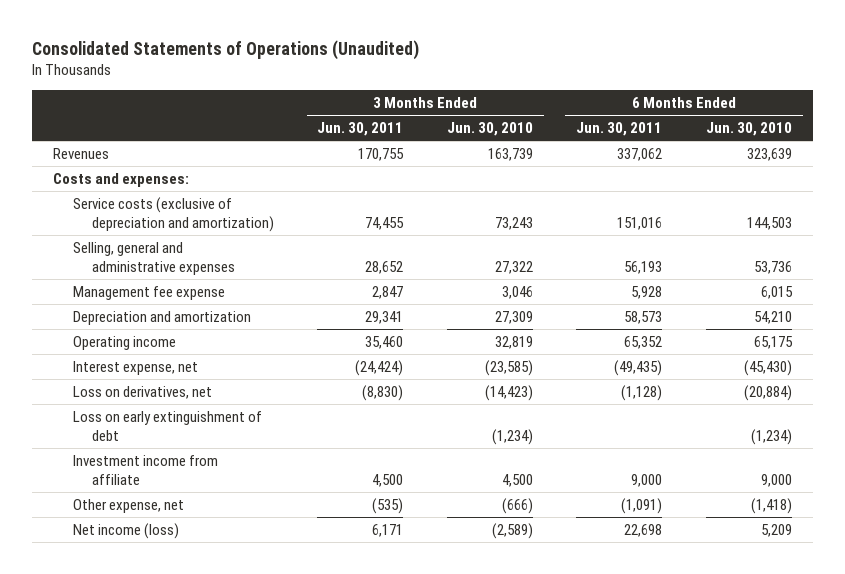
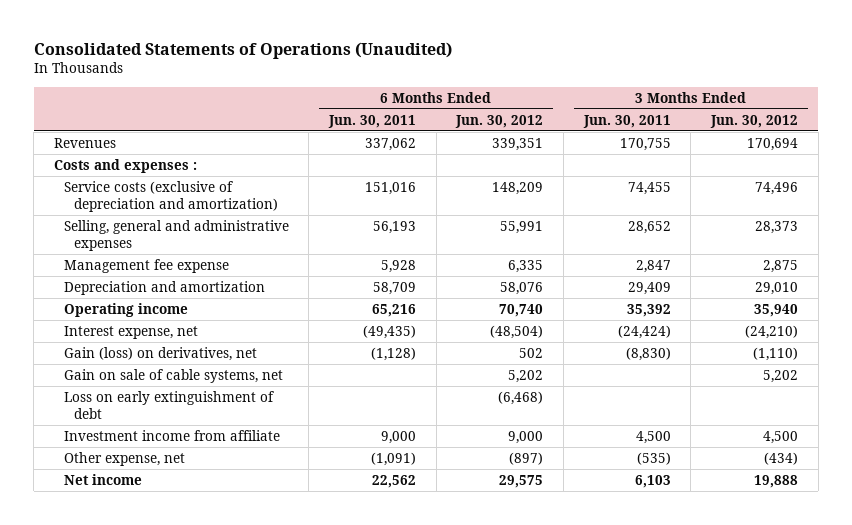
- | 3 Months Ended Jun. 30, 2011 | 3 Months Ended Jun. 30, 2010 | 6 Months Ended Jun. 30, 2011 | 6 Months Ended Jun. 30, 2010
+ | 6 Months Ended Jun. 30, 2011 | 6 Months Ended Jun. 30, 2012 | 3 Months Ended Jun. 30, 2011 | 3 Months Ended Jun. 30, 2012
- Costs and expenses:
+ Costs and expenses :
- Depreciation and amortization | 29,341 | 27,309 | 58,573 | 54,210
- Operating income | 35,460 | 32,819 | 65,352 | 65,175
+ Depreciation and amortization | 58,709 | 58,076 | 29,409 | 29,010
+ Operating income | 65,216 | 70,740 | 35,392 | 35,940
- Loss on derivatives, net | (8,830) | (14,423) | (1,128) | (20,884)
+ Gain (loss) on derivatives, net | (1,128) | 502 | (8,830) | (1,110)
+ Gain on sale of cable systems, net | | 5,202 | | 5,202
- Net income (loss) | 6,171 | (2,589) | 22,698 | 5,209
+ Net income | 22,562 | 29,575 | 6,103 | 19,888

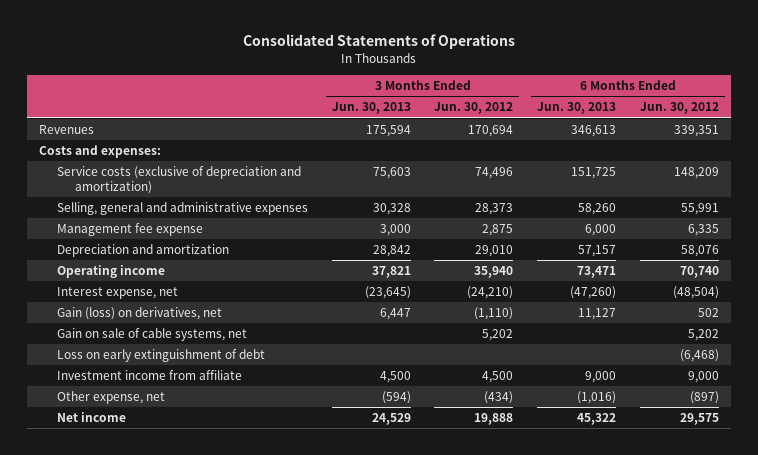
- Consolidated Statements of Operations (Unaudited)
+ Consolidated Statements of Operations
- | 6 Months Ended Jun. 30, 2011 | 6 Months Ended Jun. 30, 2012 | 3 Months Ended Jun. 30, 2011 | 3 Months Ended Jun. 30, 2012
+ | 3 Months Ended Jun. 30, 2013 | 3 Months Ended Jun. 30, 2012 | 6 Months Ended Jun. 30, 2013 | 6 Months Ended Jun. 30, 2012
- Costs and expenses :
+ Costs and expenses:

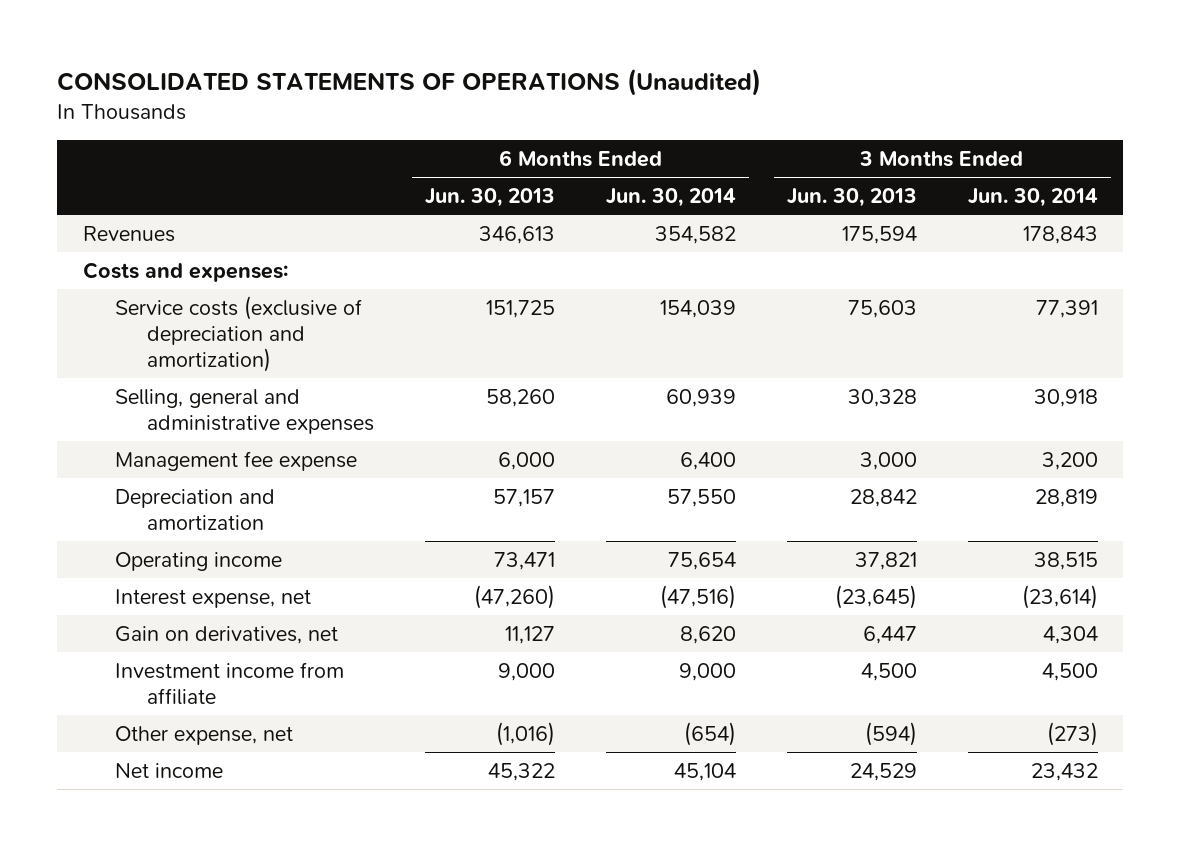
- Consolidated Statements of Operations
+ CONSOLIDATED STATEMENTS OF OPERATIONS (Unaudited)
- | 3 Months Ended Jun. 30, 2013 | 3 Months Ended Jun. 30, 2012 | 6 Months Ended Jun. 30, 2013 | 6 Months Ended Jun. 30, 2012
+ | 6 Months Ended Jun. 30, 2013 | 6 Months Ended Jun. 30, 2014 | 3 Months Ended Jun. 30, 2013 | 3 Months Ended Jun. 30, 2014
- Gain (loss) on derivatives, net | 6,447 | (1,110) | 11,127 | 502
- Gain on sale of cable systems, net | | 5,202 | | 5,202
- Loss on early extinguishment of debt | | | | (6,468)
+ Gain on derivatives, net | 11,127 | 8,620 | 6,447 | 4,304

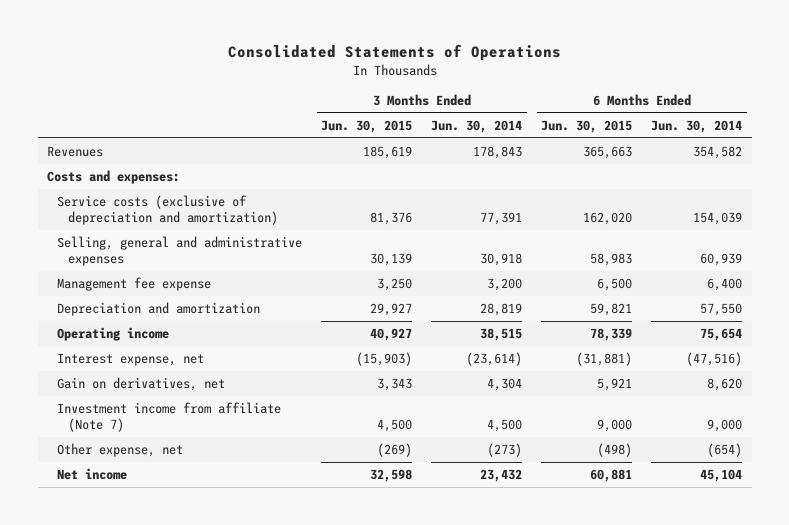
- CONSOLIDATED STATEMENTS OF OPERATIONS (Unaudited)
+ Consolidated Statements of Operations
- | 6 Months Ended Jun. 30, 2013 | 6 Months Ended Jun. 30, 2014 | 3 Months Ended Jun. 30, 2013 | 3 Months Ended Jun. 30, 2014
+ | 3 Months Ended Jun. 30, 2015 | 3 Months Ended Jun. 30, 2014 | 6 Months Ended Jun. 30, 2015 | 6 Months Ended Jun. 30, 2014
- Investment income from affiliate | 9,000 | 9,000 | 4,500 | 4,500
+ Investment income from affiliate (Note 7) | 4,500 | 4,500 | 9,000 | 9,000

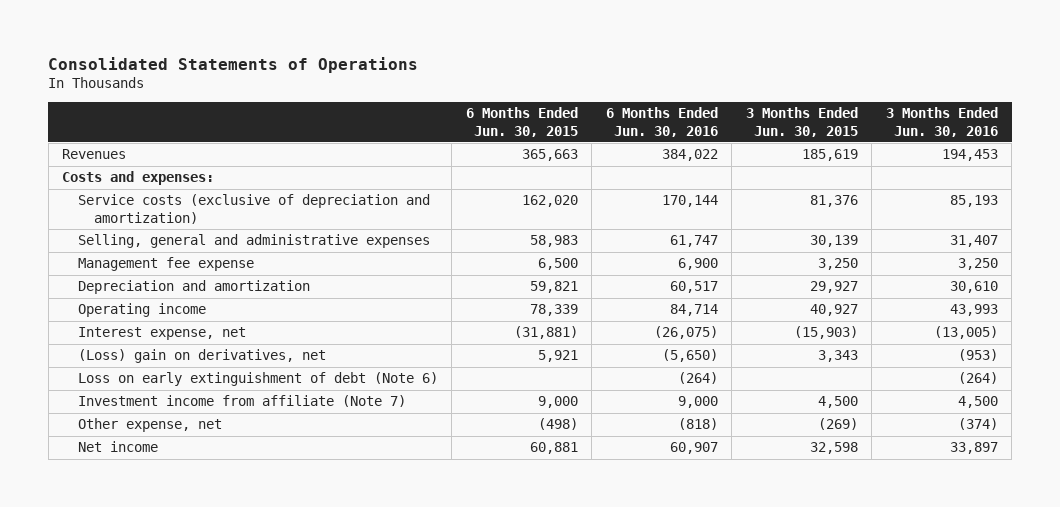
- | 3 Months Ended Jun. 30, 2015 | 3 Months Ended Jun. 30, 2014 | 6 Months Ended Jun. 30, 2015 | 6 Months Ended Jun. 30, 2014
+ | 6 Months Ended Jun. 30, 2015 | 6 Months Ended Jun. 30, 2016 | 3 Months Ended Jun. 30, 2015 | 3 Months Ended Jun. 30, 2016
- Gain on derivatives, net | 3,343 | 4,304 | 5,921 | 8,620
+ (Loss) gain on derivatives, net | 5,921 | (5,650) | 3,343 | (953)
+ Loss on early extinguishment of debt (Note 6) | | (264) | | (264)

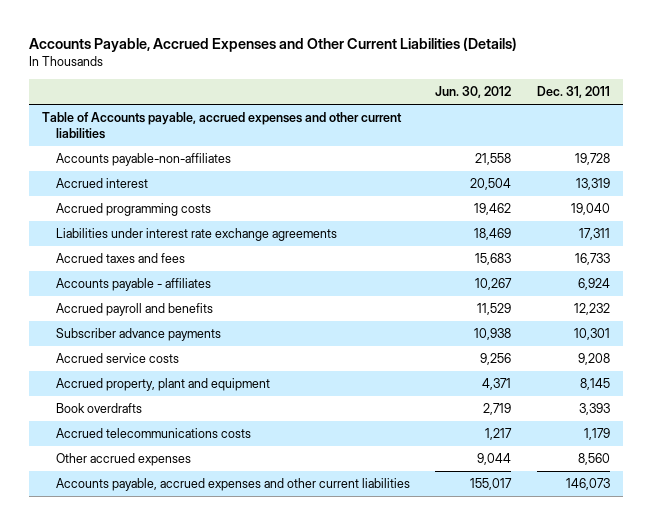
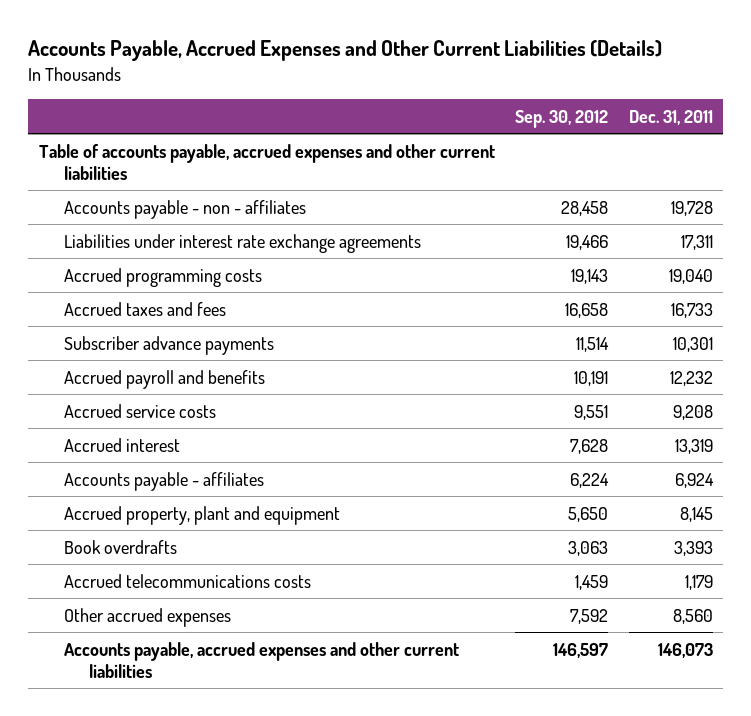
- | Jun. 30, 2012 | Dec. 31, 2011
+ | Sep. 30, 2012 | Dec. 31, 2011
- Table of Accounts payable, accrued expenses and other current liabilities
- Accounts payable-non-affiliates | 21,558 | 19,728
+ Table of accounts payable, accrued expenses and other current liabilities
+ Accounts payable - non - affiliates | 28,458 | 19,728
moved down: Accrued programming costs | 19,143 | 19,040
moved down: Accrued payroll and benefits | 10,191 | 12,232
moved down: Accrued interest | 7,628 | 13,319
moved down: Accounts payable - affiliates | 6,224 | 6,924

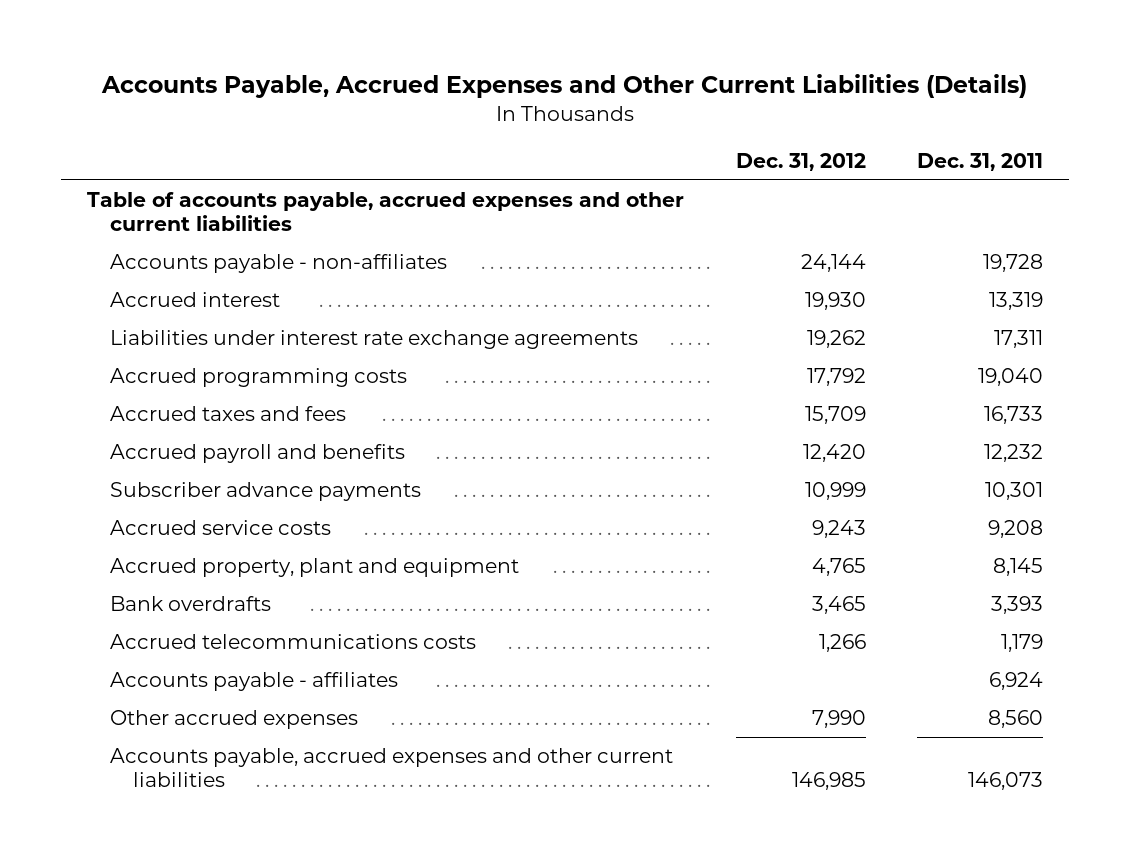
- | Sep. 30, 2012 | Dec. 31, 2011
+ | Dec. 31, 2012 | Dec. 31, 2011
- Accounts payable - non - affiliates | 28,458 | 19,728
+ Accounts payable - non-affiliates | 24,144 | 19,728
moved up: Accrued interest | 19,930 | 13,319
moved down: Subscriber advance payments | 10,999 | 10,301
- Book overdrafts | 3,063 | 3,393
+ Bank overdrafts | 3,465 | 3,393
moved down: Accounts payable - affiliates | | 6,924

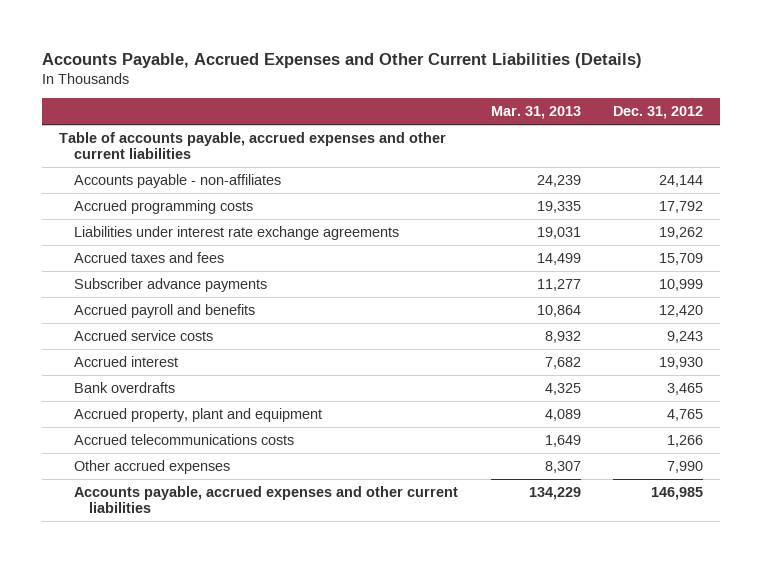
- | Dec. 31, 2012 | Dec. 31, 2011
+ | Mar. 31, 2013 | Dec. 31, 2012
moved down: Liabilities under interest rate exchange agreements | 19,031 | 19,262
moved down: Accrued payroll and benefits | 10,864 | 12,420
moved down: Accrued interest | 7,682 | 19,930
moved down: Accrued property, plant and equipment | 4,089 | 4,765
- Accounts payable - affiliates | | 6,924

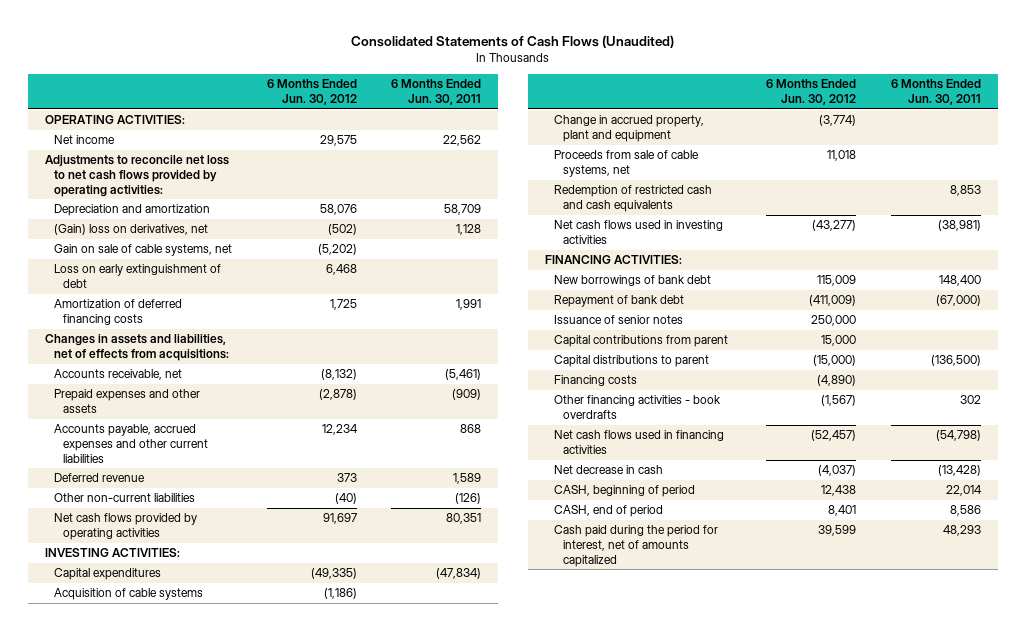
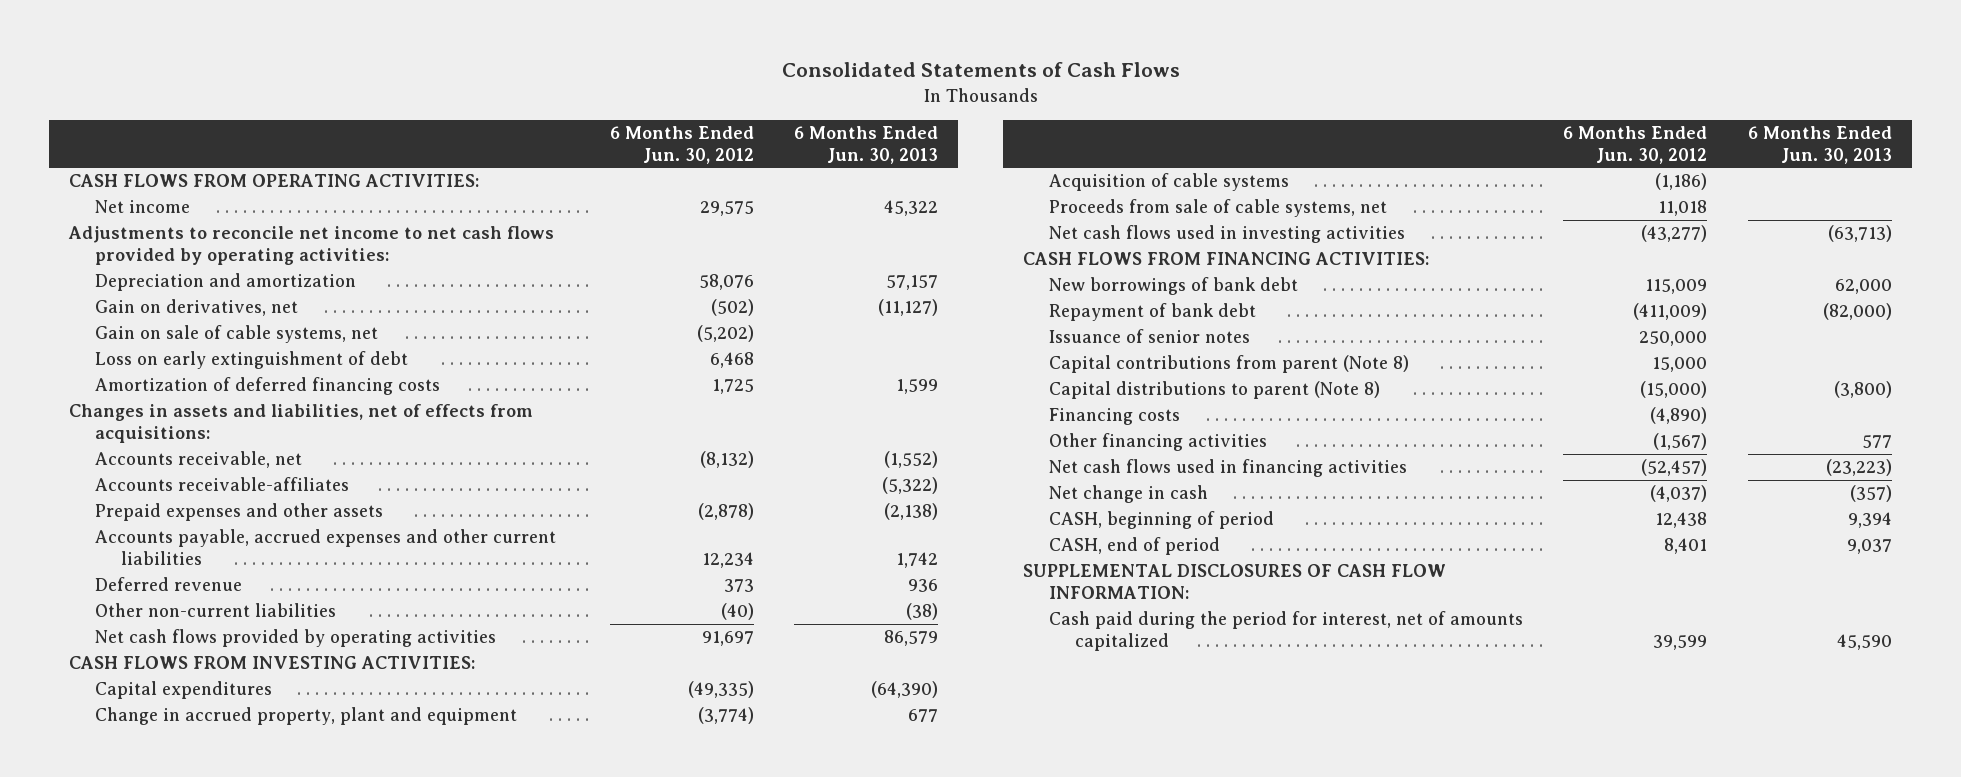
- Consolidated Statements of Cash Flows (Unaudited)
+ Consolidated Statements of Cash Flows
- | 6 Months Ended Jun. 30, 2012 | 6 Months Ended Jun. 30, 2011
+ | 6 Months Ended Jun. 30, 2012 | 6 Months Ended Jun. 30, 2013
- OPERATING ACTIVITIES:
+ CASH FLOWS FROM OPERATING ACTIVITIES:
- Adjustments to reconcile net loss to net cash flows provided by operating activities:
+ Adjustments to reconcile net income to net cash flows provided by operating activities:
- (Gain) loss on derivatives, net | (502) | 1,128
+ Gain on derivatives, net | (502) | (11,127)
+ Accounts receivable-affiliates | | (5,322)
- INVESTING ACTIVITIES:
+ CASH FLOWS FROM INVESTING ACTIVITIES:
moved down: Acquisition of cable systems | (1,186) |
- Redemption of restricted cash and cash equivalents | | 8,853
- FINANCING ACTIVITIES:
+ CASH FLOWS FROM FINANCING ACTIVITIES:
- Capital contributions from parent | 15,000 |
- Capital distributions to parent | (15,000) | (136,500)
+ Capital contributions from parent (Note 8) | 15,000 |
+ Capital distributions to parent (Note 8) | (15,000) | (3,800)
- Other financing activities - book overdrafts | (1,567) | 302
+ Other financing activities | (1,567) | 577
- Net decrease in cash | (4,037) | (13,428)
+ Net change in cash | (4,037) | (357)
+ SUPPLEMENTAL DISCLOSURES OF CASH FLOW INFORMATION:

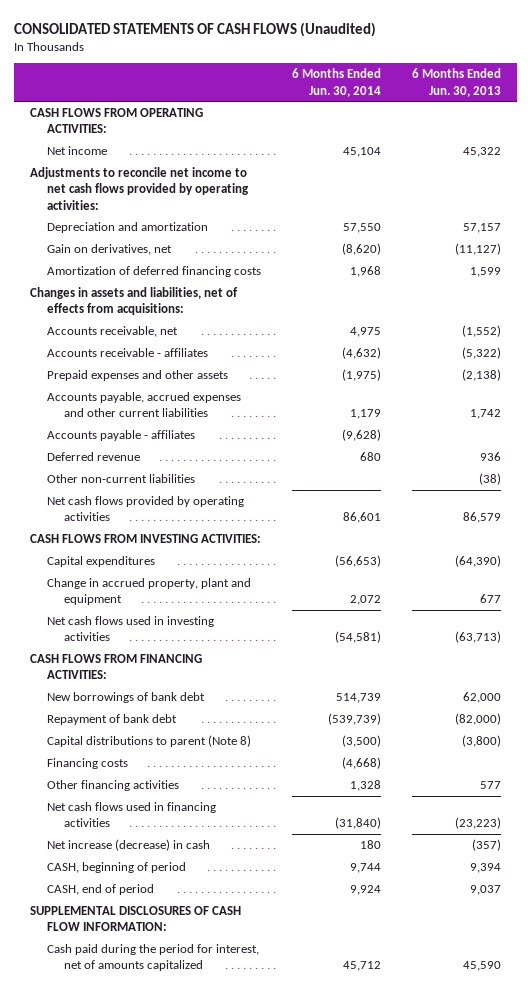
- Consolidated Statements of Cash Flows
+ CONSOLIDATED STATEMENTS OF CASH FLOWS (Unaudited)
- | 6 Months Ended Jun. 30, 2012 | 6 Months Ended Jun. 30, 2013
+ | 6 Months Ended Jun. 30, 2014 | 6 Months Ended Jun. 30, 2013
- Gain on sale of cable systems, net | (5,202) |
- Loss on early extinguishment of debt | 6,468 |
- Accounts receivable-affiliates | | (5,322)
+ Accounts receivable - affiliates | (4,632) | (5,322)
+ Accounts payable - affiliates | (9,628) |
- Acquisition of cable systems | (1,186) |
- Proceeds from sale of cable systems, net | 11,018 |
- Issuance of senior notes | 250,000 |
- Capital contributions from parent (Note 8) | 15,000 |
- Net change in cash | (4,037) | (357)
+ Net increase (decrease) in cash | 180 | (357)

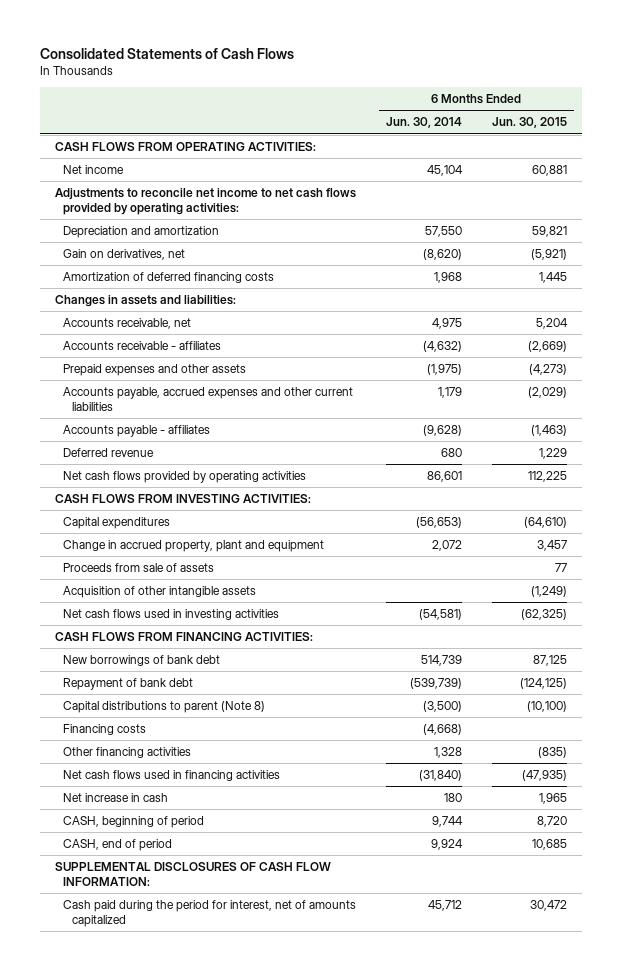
- CONSOLIDATED STATEMENTS OF CASH FLOWS (Unaudited)
+ Consolidated Statements of Cash Flows
- | 6 Months Ended Jun. 30, 2014 | 6 Months Ended Jun. 30, 2013
+ | 6 Months Ended Jun. 30, 2014 | 6 Months Ended Jun. 30, 2015
- Changes in assets and liabilities, net of effects from acquisitions:
+ Changes in assets and liabilities:
- Other non-current liabilities | | (38)
+ Proceeds from sale of assets | | 77
+ Acquisition of other intangible assets | | (1,249)
- Net increase (decrease) in cash | 180 | (357)
+ Net increase in cash | 180 | 1,965

